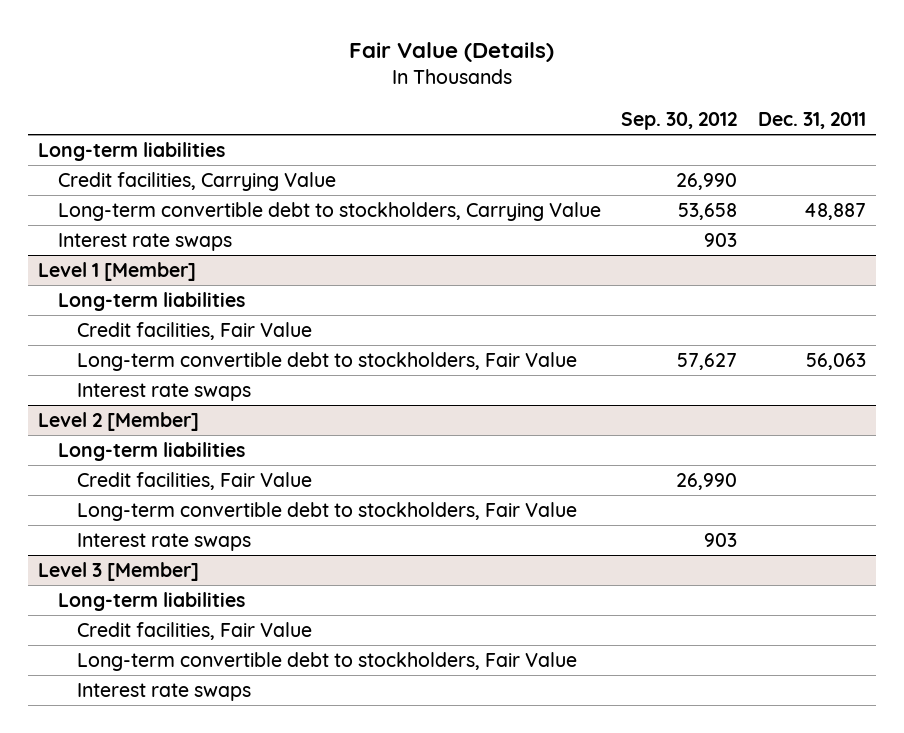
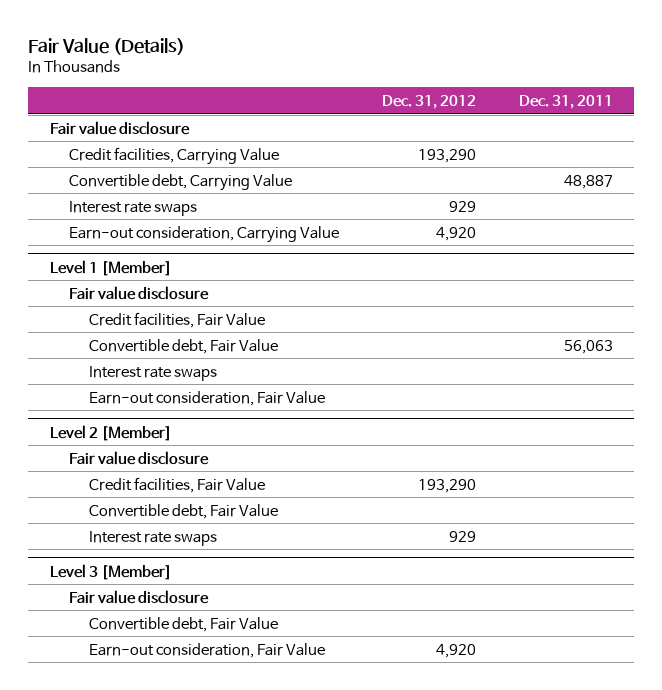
- | Sep. 30, 2012 | Dec. 31, 2011
+ | Dec. 31, 2012 | Dec. 31, 2011
- Long-term liabilities
+ Fair value disclosure
- Long-term convertible debt to stockholders, Carrying Value | 53,658 | 48,887
+ Convertible debt, Carrying Value | | 48,887
+ Earn-out consideration, Carrying Value | 4,920 |
@ Level 1 [Member]
- Long-term liabilities
+ Fair value disclosure
- Long-term convertible debt to stockholders, Fair Value | 57,627 | 56,063
+ Convertible debt, Fair Value | | 56,063
+ Earn-out consideration, Fair Value
@ Level 2 [Member]
- Long-term liabilities
+ Fair value disclosure
- Long-term convertible debt to stockholders, Fair Value
+ Convertible debt, Fair Value
@ Level 3 [Member]
- Long-term liabilities
- Credit facilities, Fair Value
- Long-term convertible debt to stockholders, Fair Value
- Interest rate swaps
+ Fair value disclosure
+ Convertible debt, Fair Value
+ Earn-out consideration, Fair Value | 4,920 |

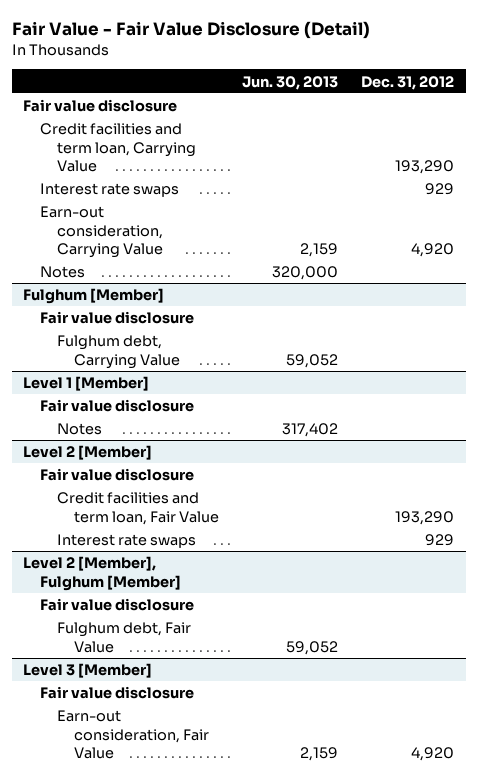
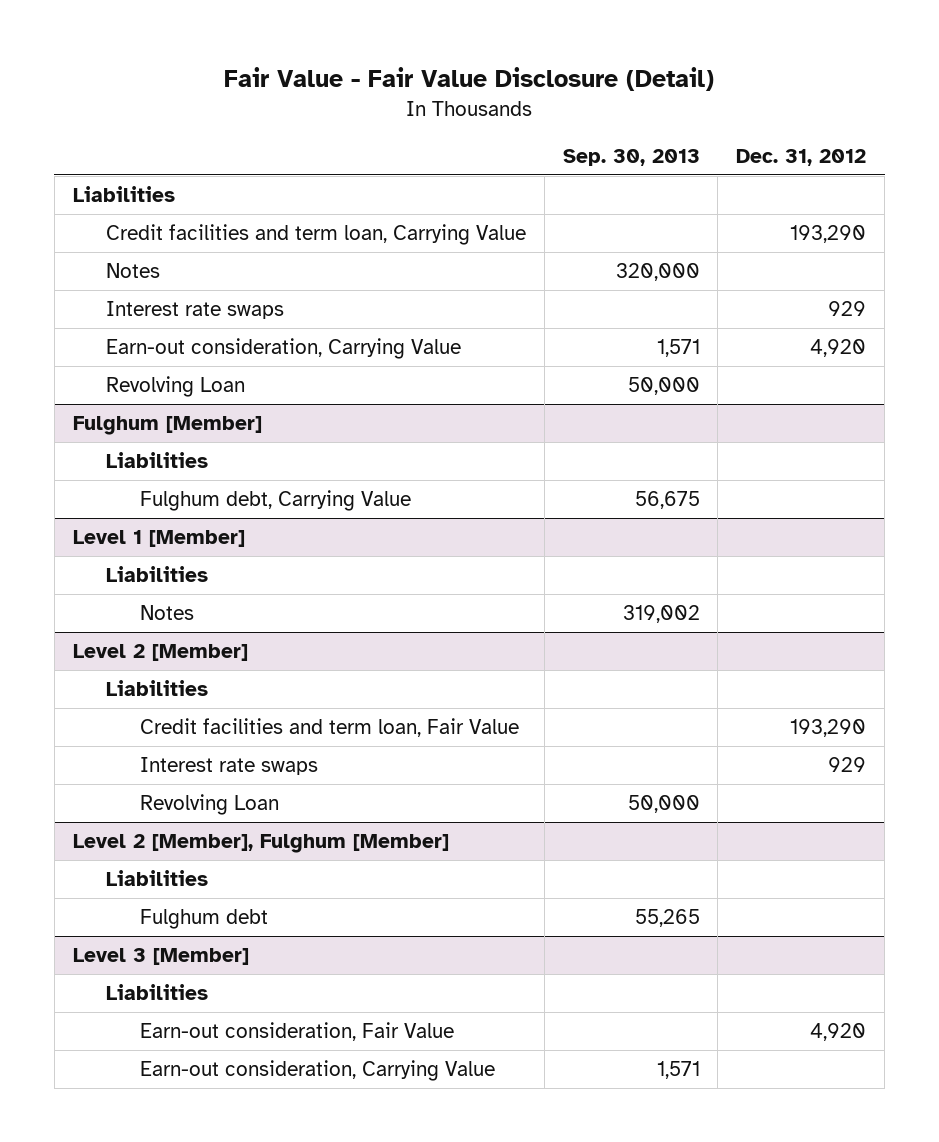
- | Jun. 30, 2013 | Dec. 31, 2012
+ | Sep. 30, 2013 | Dec. 31, 2012
- Fair value disclosure
+ Liabilities
moved up: Notes | 320,000 |
+ Revolving Loan | 50,000 |
@ Fulghum [Member]
- Fair value disclosure
+ Liabilities
@ Level 1 [Member]
- Fair value disclosure
+ Liabilities
@ Level 2 [Member]
- Fair value disclosure
+ Liabilities
+ Revolving Loan | 50,000 |
@ Level 2 [Member], Fulghum [Member]
- Fair value disclosure
- Fulghum debt, Fair Value | 59,052 |
+ Liabilities
+ Fulghum debt | 55,265 |
@ Level 3 [Member]
- Fair value disclosure
+ Liabilities
+ Earn-out consideration, Carrying Value | 1,571 |

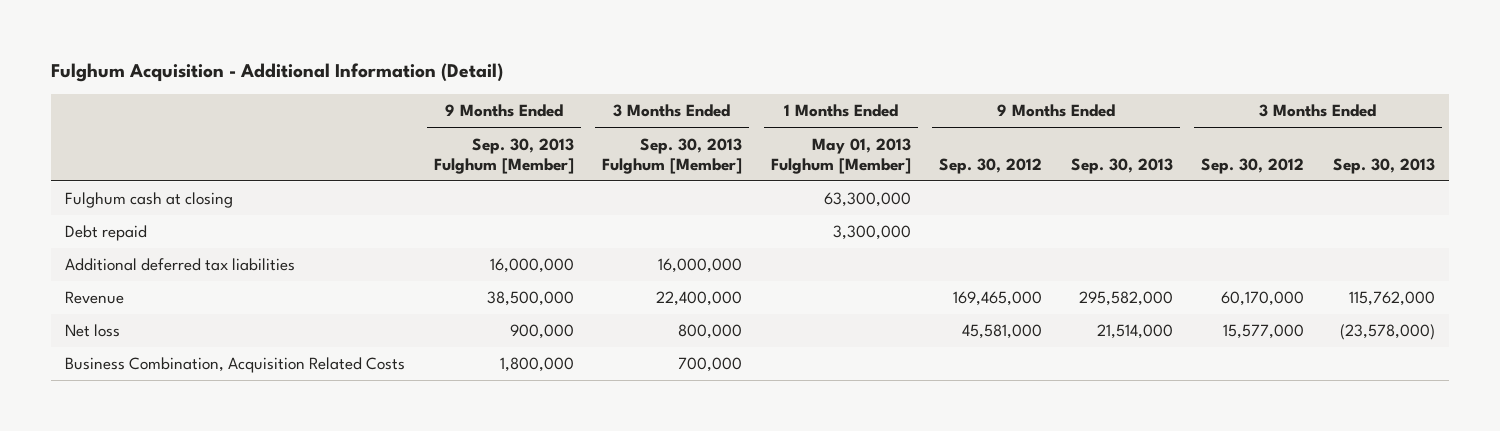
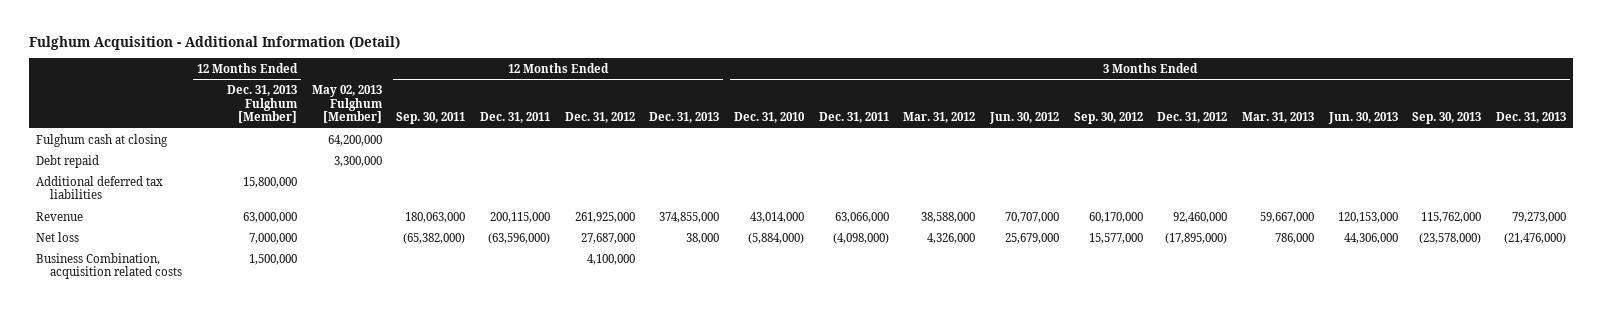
- | 9 Months Ended Sep. 30, 2013 Fulghum [Member] | 3 Months Ended Sep. 30, 2013 Fulghum [Member] | 1 Months Ended May 01, 2013 Fulghum [Member] | 9 Months Ended Sep. 30, 2012 | 9 Months Ended Sep. 30, 2013 | 3 Months Ended Sep. 30, 2012 | 3 Months Ended Sep. 30, 2013
+ | 12 Months Ended Dec. 31, 2013 Fulghum [Member] | May 02, 2013 Fulghum [Member] | 12 Months Ended Sep. 30, 2011 | 12 Months Ended Dec. 31, 2011 | 12 Months Ended Dec. 31, 2012 | 12 Months Ended Dec. 31, 2013 | 3 Months Ended Dec. 31, 2010 | 3 Months Ended Dec. 31, 2011 | 3 Months Ended Mar. 31, 2012 | 3 Months Ended Jun. 30, 2012 | 3 Months Ended Sep. 30, 2012 | 3 Months Ended Dec. 31, 2012 | 3 Months Ended Mar. 31, 2013 | 3 Months Ended Jun. 30, 2013 | 3 Months Ended Sep. 30, 2013 | 3 Months Ended Dec. 31, 2013
- Business Combination, Acquisition Related Costs | 1,800,000 | 700,000 | | | | |
+ Business Combination, acquisition related costs | 1,500,000 | | | | 4,100,000 | | | | | | | | | | |

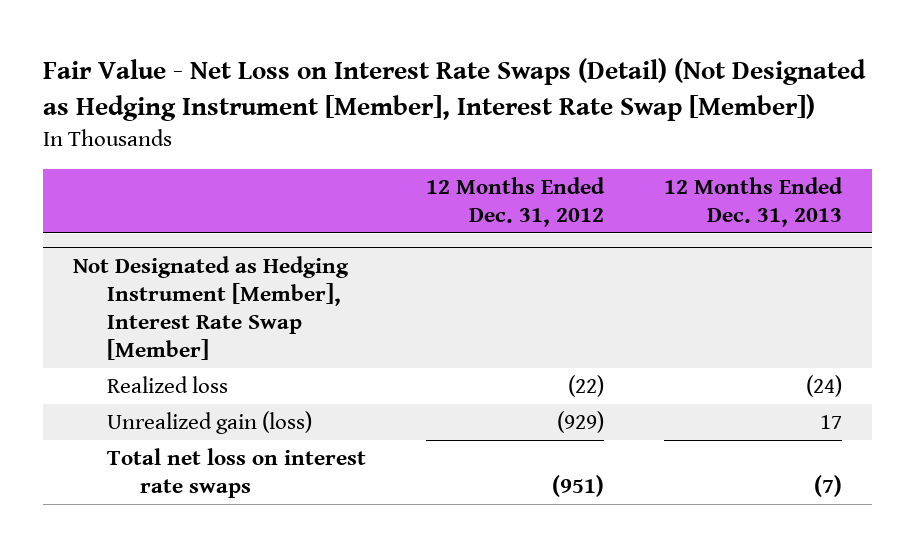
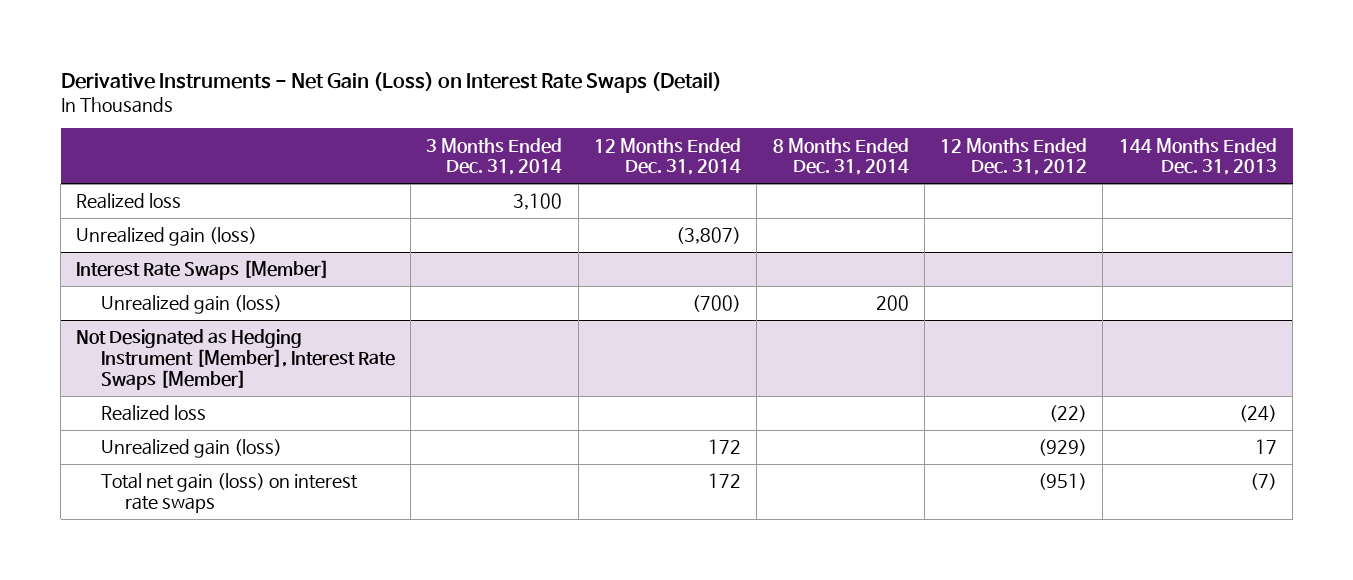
- Fair Value - Net Loss on Interest Rate Swaps (Detail) (Not Designated as Hedging Instrument [Member], Interest Rate Swap [Member])
+ Derivative Instruments - Net Gain (Loss) on Interest Rate Swaps (Detail)
- | 12 Months Ended Dec. 31, 2012 | 12 Months Ended Dec. 31, 2013
+ | 3 Months Ended Dec. 31, 2014 | 12 Months Ended Dec. 31, 2014 | 8 Months Ended Dec. 31, 2014 | 12 Months Ended Dec. 31, 2012 | 144 Months Ended Dec. 31, 2013
- Not Designated as Hedging Instrument [Member], Interest Rate Swap [Member]
+ Realized loss | 3,100 | | | |
+ Unrealized gain (loss) | | (3,807) | | |
+ Interest Rate Swaps [Member]
+ Unrealized gain (loss) | | (700) | 200 | |
+ Not Designated as Hedging Instrument [Member], Interest Rate Swaps [Member]
- Total net loss on interest rate swaps | (951) | (7)
+ Total net gain (loss) on interest rate swaps | | 172 | | (951) | (7)

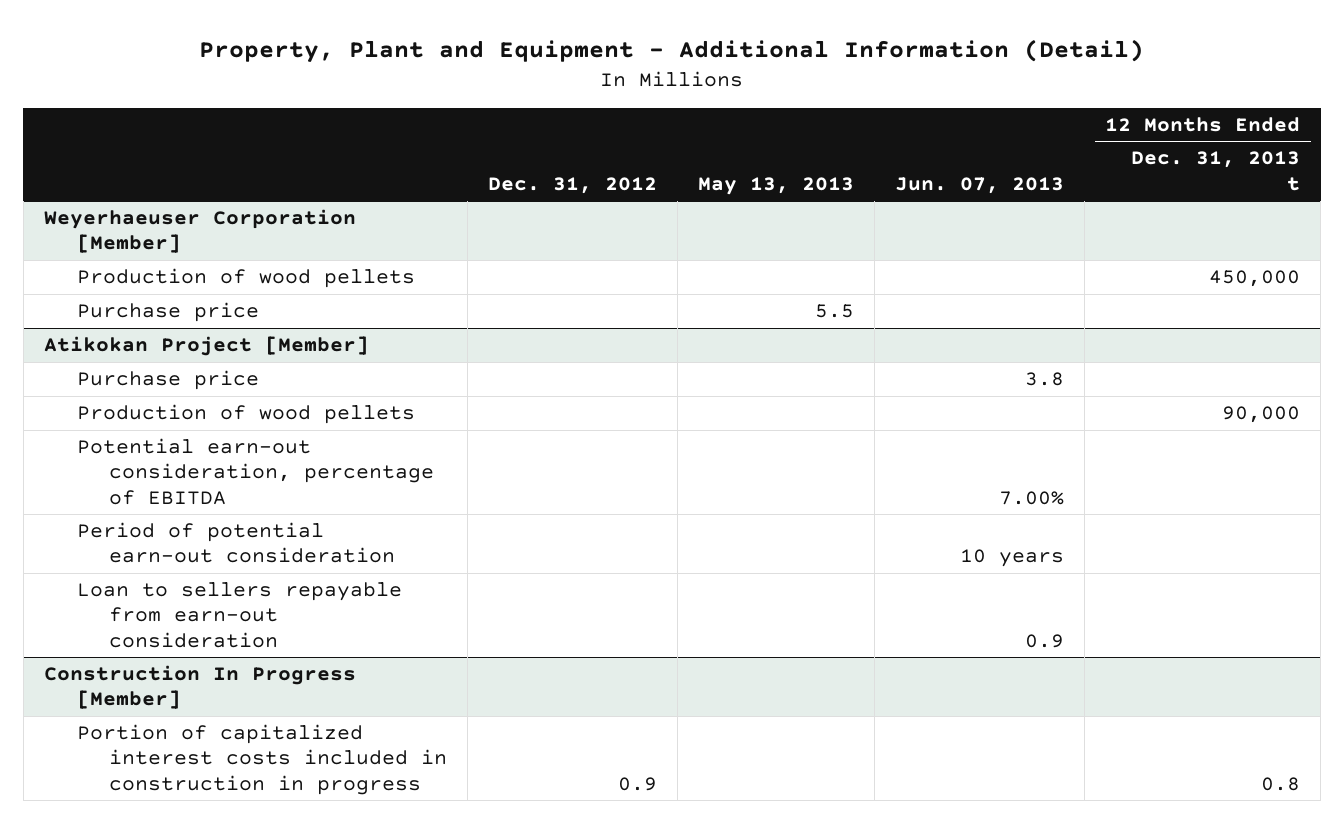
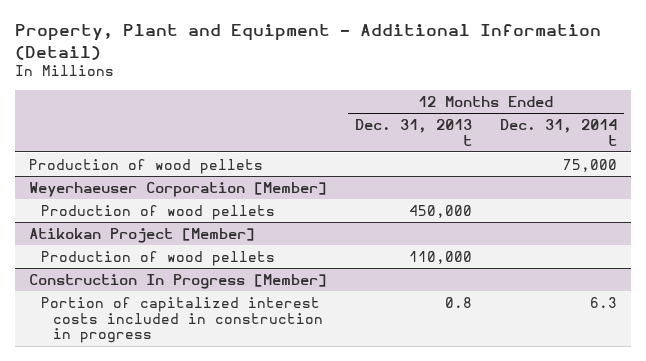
- | Dec. 31, 2012 | May 13, 2013 | Jun. 07, 2013 | 12 Months Ended Dec. 31, 2013 t
+ | 12 Months Ended Dec. 31, 2013 t | 12 Months Ended Dec. 31, 2014 t
+ Production of wood pellets | | 75,000
@ Weyerhaeuser Corporation [Member]
- Purchase price | | 5.5 | |
@ Atikokan Project [Member]
- Purchase price | | | 3.8 |
- Production of wood pellets | | | | 90,000
- Potential earn-out consideration, percentage of EBITDA | | | 7.00% |
- Period of potential earn-out consideration | | | 10 years |
- Loan to sellers repayable from earn-out consideration | | | 0.9 |
+ Production of wood pellets | 110,000 |

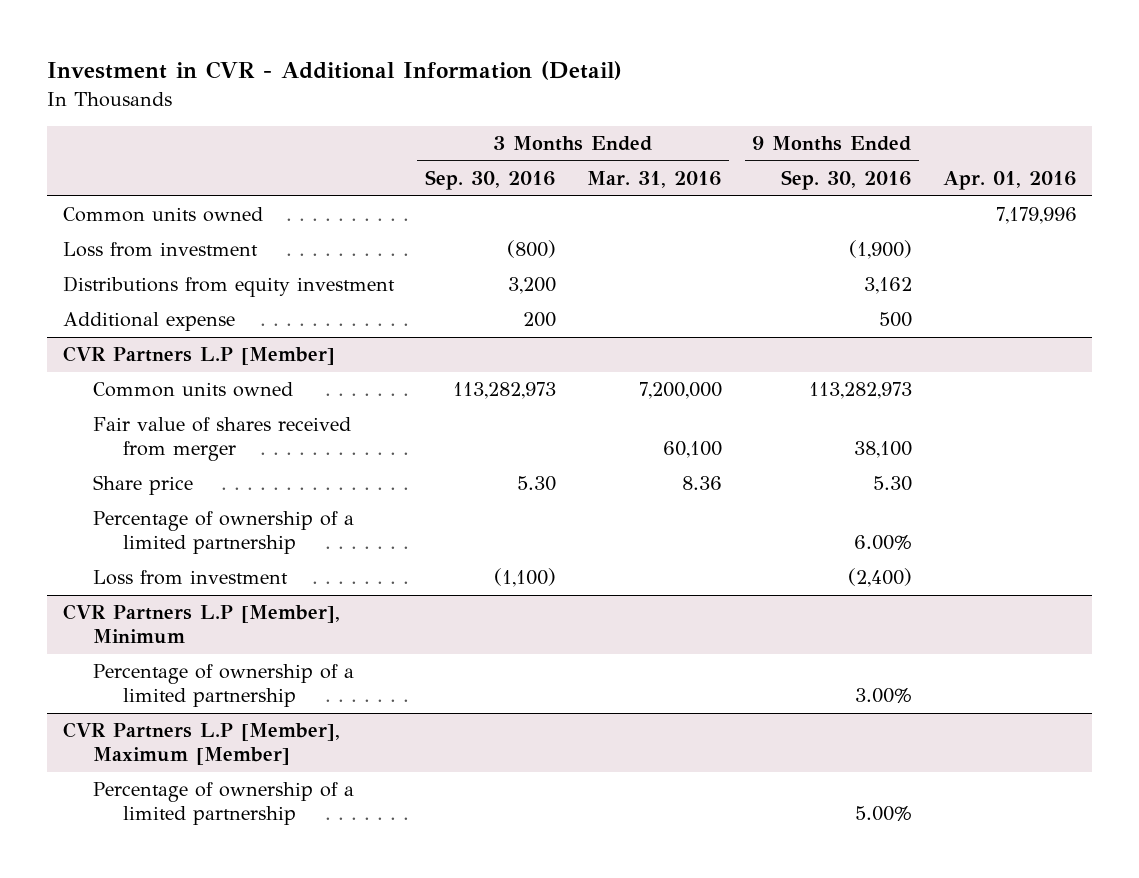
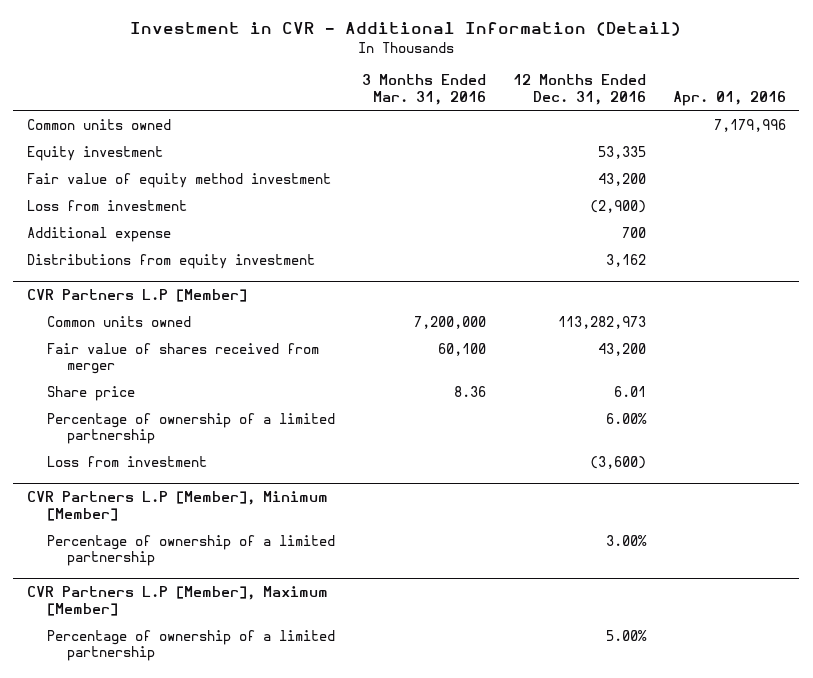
- | 3 Months Ended Sep. 30, 2016 | 3 Months Ended Mar. 31, 2016 | 9 Months Ended Sep. 30, 2016 | Apr. 01, 2016
+ | 3 Months Ended Mar. 31, 2016 | 12 Months Ended Dec. 31, 2016 | Apr. 01, 2016
+ Equity investment | | 53,335 |
+ Fair value of equity method investment | | 43,200 |
moved down: Distributions from equity investment | | 3,162 |
- CVR Partners L.P [Member], Minimum
+ CVR Partners L.P [Member], Minimum [Member]

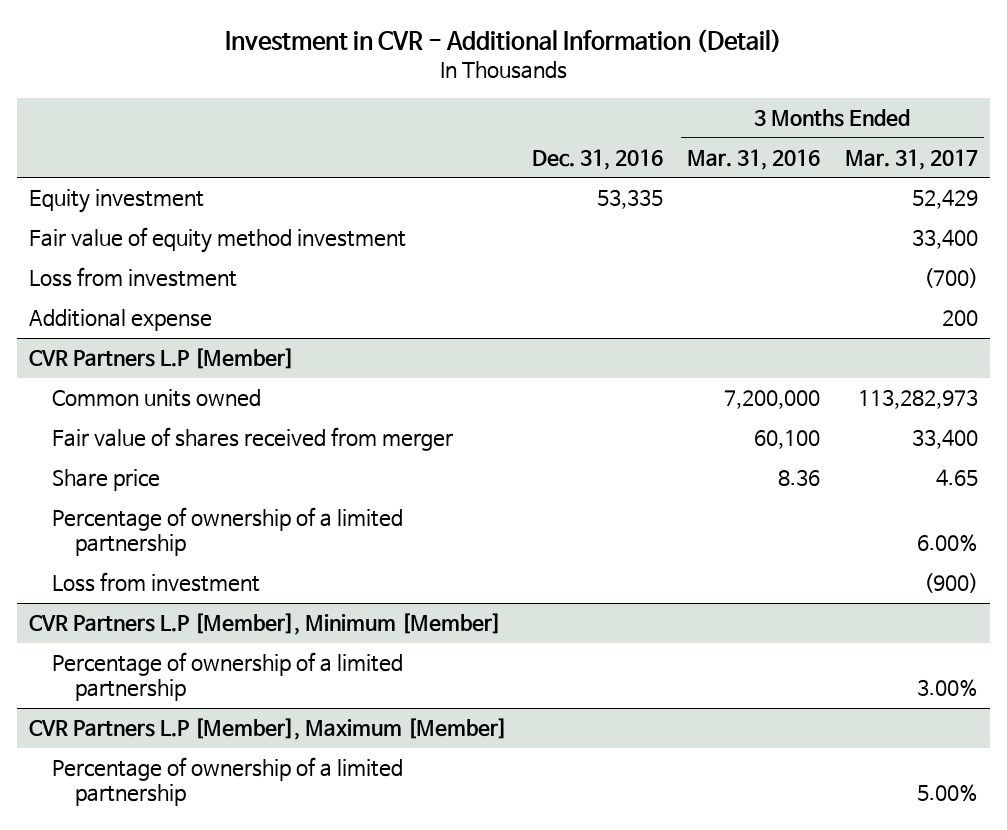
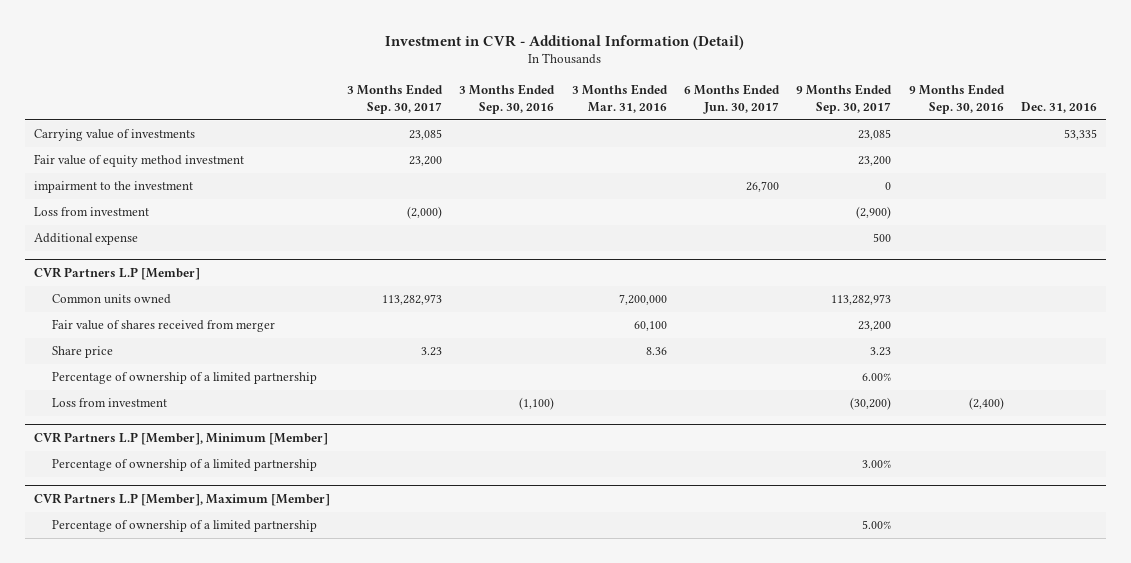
- | Dec. 31, 2016 | 3 Months Ended Mar. 31, 2016 | 3 Months Ended Mar. 31, 2017
+ | 3 Months Ended Sep. 30, 2017 | 3 Months Ended Sep. 30, 2016 | 3 Months Ended Mar. 31, 2016 | 6 Months Ended Jun. 30, 2017 | 9 Months Ended Sep. 30, 2017 | 9 Months Ended Sep. 30, 2016 | Dec. 31, 2016
- Equity investment | 53,335 | | 52,429
+ Carrying value of investments | 23,085 | | | | 23,085 | | 53,335
+ impairment to the investment | | | | 26,700 | 0 | |

